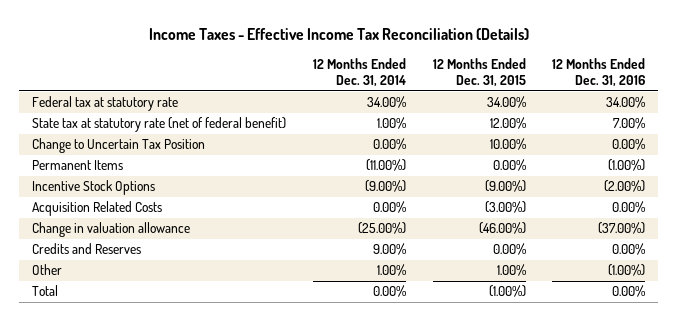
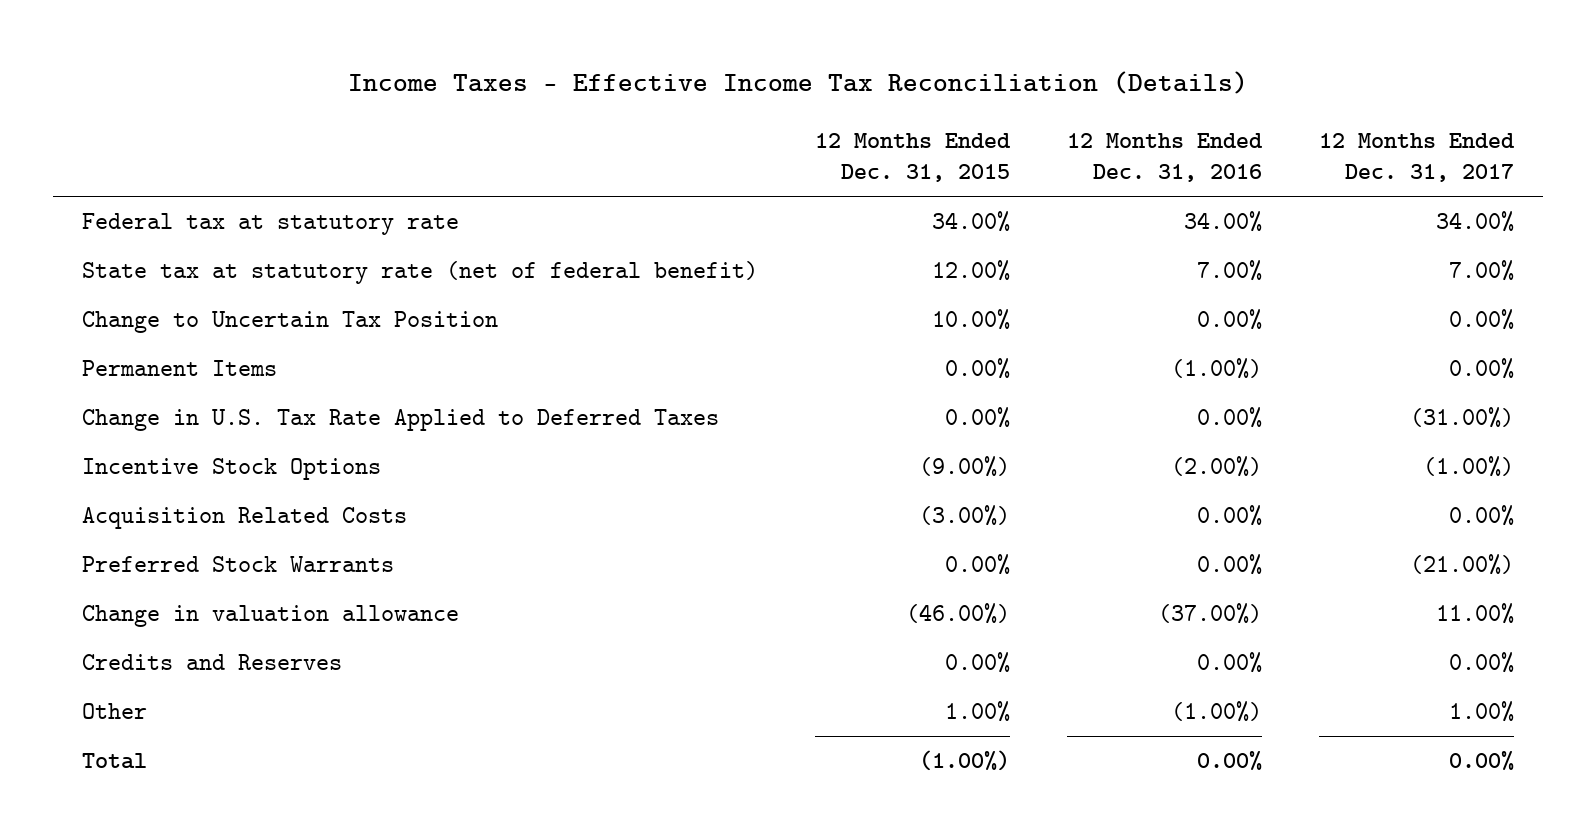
- | 12 Months Ended Dec. 31, 2014 | 12 Months Ended Dec. 31, 2015 | 12 Months Ended Dec. 31, 2016
+ | 12 Months Ended Dec. 31, 2015 | 12 Months Ended Dec. 31, 2016 | 12 Months Ended Dec. 31, 2017
+ Change in U.S. Tax Rate Applied to Deferred Taxes | 0.00% | 0.00% | (31.00%)
+ Preferred Stock Warrants | 0.00% | 0.00% | (21.00%)

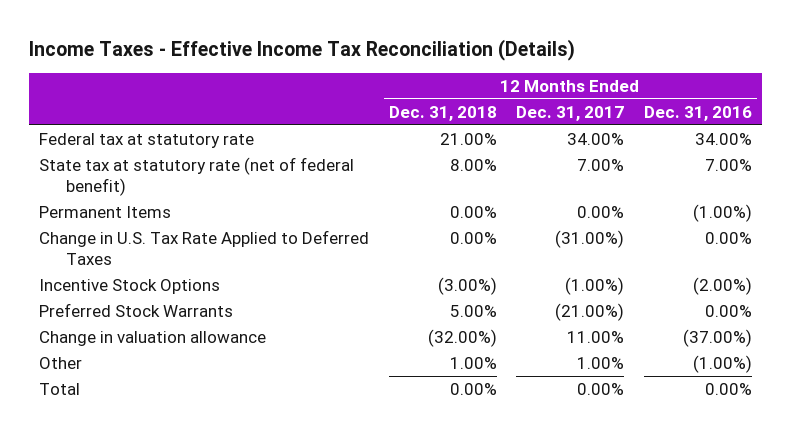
- | 12 Months Ended Dec. 31, 2015 | 12 Months Ended Dec. 31, 2016 | 12 Months Ended Dec. 31, 2017
+ | 12 Months Ended Dec. 31, 2018 | 12 Months Ended Dec. 31, 2017 | 12 Months Ended Dec. 31, 2016
- Change to Uncertain Tax Position | 10.00% | 0.00% | 0.00%
- Acquisition Related Costs | (3.00%) | 0.00% | 0.00%
- Credits and Reserves | 0.00% | 0.00% | 0.00%

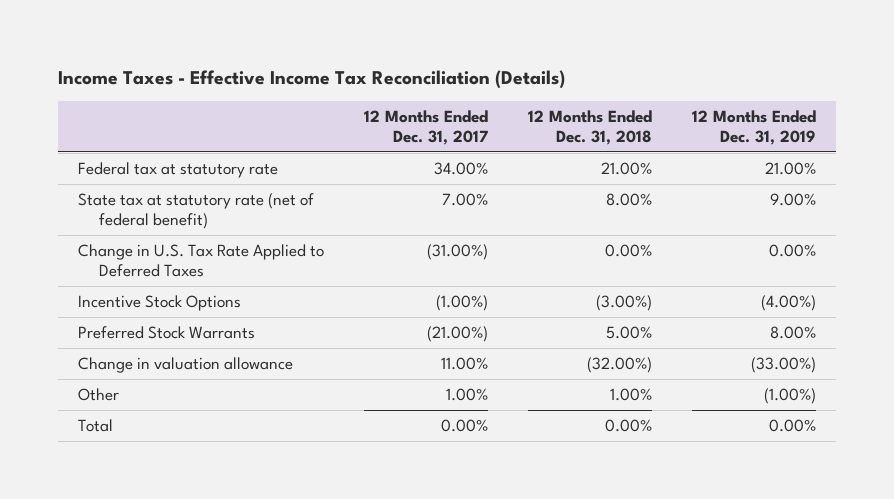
- | 12 Months Ended Dec. 31, 2018 | 12 Months Ended Dec. 31, 2017 | 12 Months Ended Dec. 31, 2016
+ | 12 Months Ended Dec. 31, 2017 | 12 Months Ended Dec. 31, 2018 | 12 Months Ended Dec. 31, 2019
- Permanent Items | 0.00% | 0.00% | (1.00%)

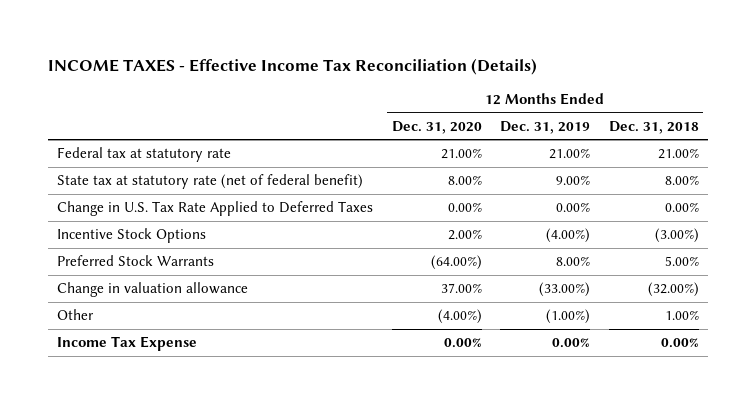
- Income Taxes - Effective Income Tax Reconciliation (Details)
+ INCOME TAXES - Effective Income Tax Reconciliation (Details)
- | 12 Months Ended Dec. 31, 2017 | 12 Months Ended Dec. 31, 2018 | 12 Months Ended Dec. 31, 2019
+ | 12 Months Ended Dec. 31, 2020 | 12 Months Ended Dec. 31, 2019 | 12 Months Ended Dec. 31, 2018
- Total | 0.00% | 0.00% | 0.00%
+ Income Tax Expense | 0.00% | 0.00% | 0.00%

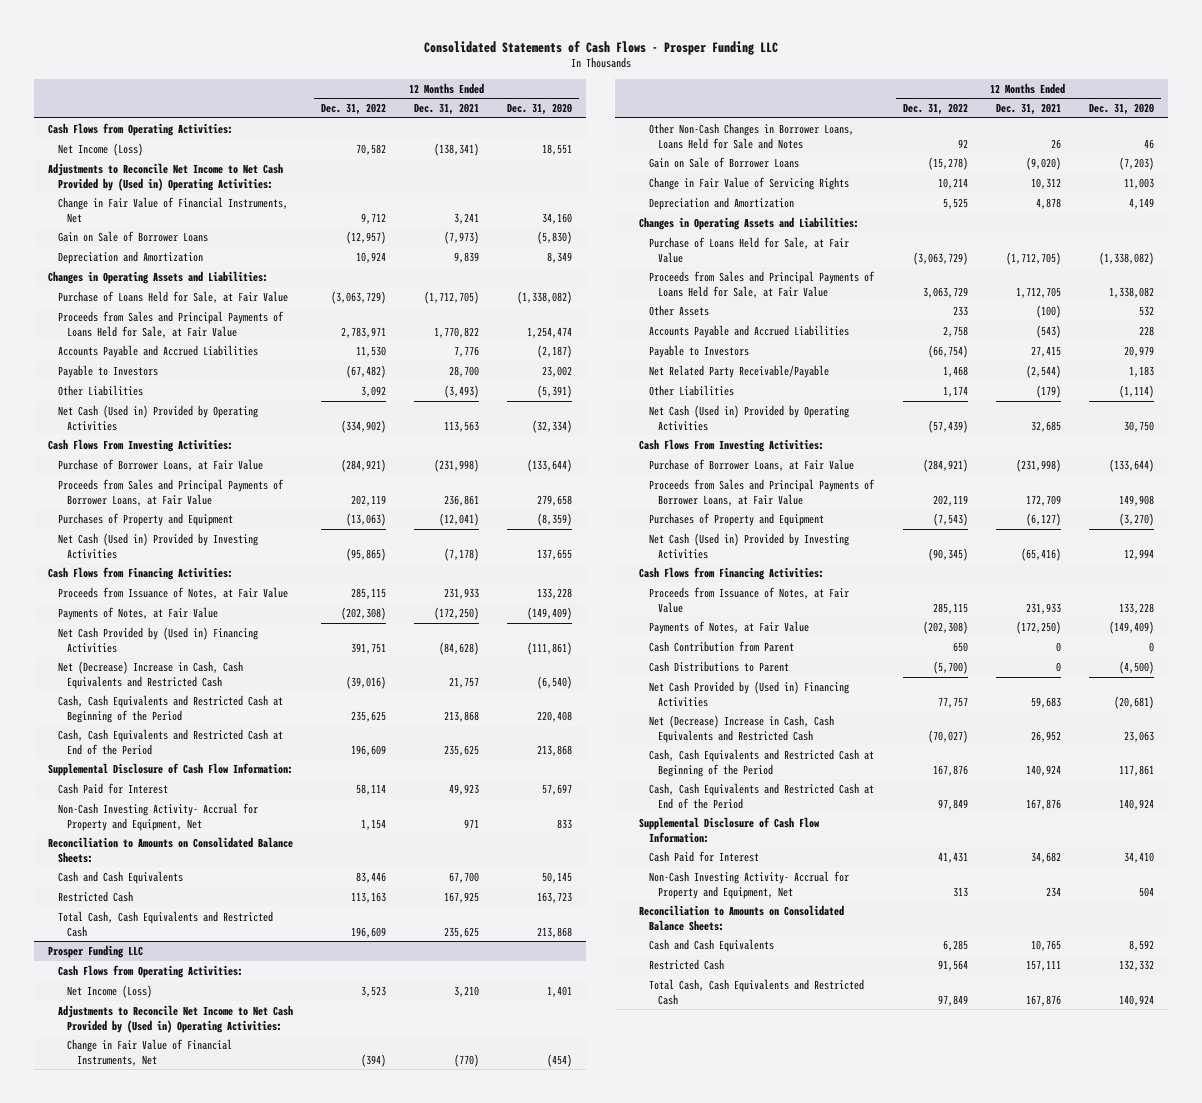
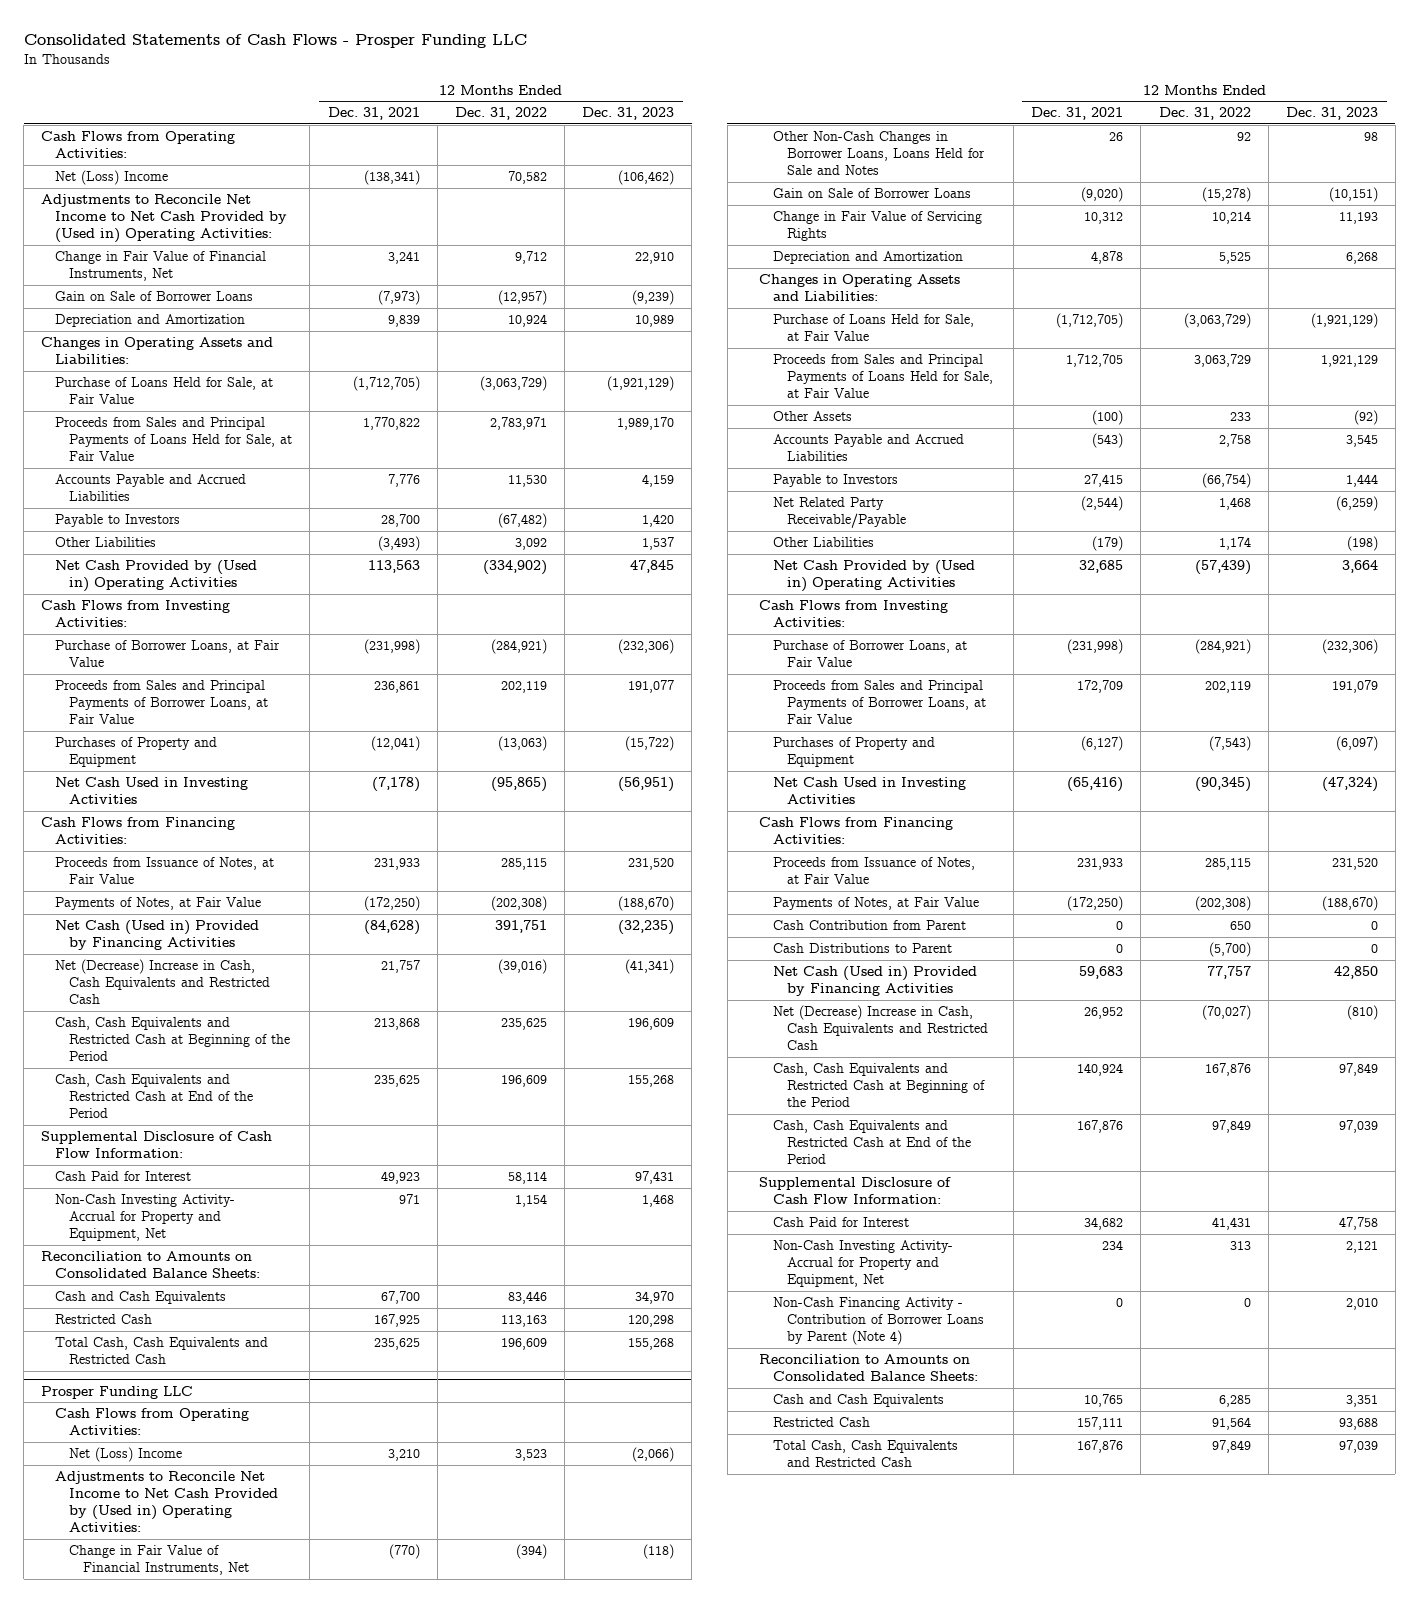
- | 12 Months Ended Dec. 31, 2022 | 12 Months Ended Dec. 31, 2021 | 12 Months Ended Dec. 31, 2020
+ | 12 Months Ended Dec. 31, 2021 | 12 Months Ended Dec. 31, 2022 | 12 Months Ended Dec. 31, 2023
- Net Income (Loss) | 70,582 | (138,341) | 18,551
+ Net (Loss) Income | (138,341) | 70,582 | (106,462)
- Net Cash (Used in) Provided by Operating Activities | (334,902) | 113,563 | (32,334)
- Cash Flows From Investing Activities:
+ Net Cash Provided by (Used in) Operating Activities | 113,563 | (334,902) | 47,845
+ Cash Flows from Investing Activities:
- Net Cash (Used in) Provided by Investing Activities | (95,865) | (7,178) | 137,655
+ Net Cash Used in Investing Activities | (7,178) | (95,865) | (56,951)
- Net Cash Provided by (Used in) Financing Activities | 391,751 | (84,628) | (111,861)
+ Net Cash (Used in) Provided by Financing Activities | (84,628) | 391,751 | (32,235)
@ Prosper Funding LLC
- Net Income (Loss) | 3,523 | 3,210 | 1,401
+ Net (Loss) Income | 3,210 | 3,523 | (2,066)
- Net Cash (Used in) Provided by Operating Activities | (57,439) | 32,685 | 30,750
- Cash Flows From Investing Activities:
+ Net Cash Provided by (Used in) Operating Activities | 32,685 | (57,439) | 3,664
+ Cash Flows from Investing Activities:
- Net Cash (Used in) Provided by Investing Activities | (90,345) | (65,416) | 12,994
+ Net Cash Used in Investing Activities | (65,416) | (90,345) | (47,324)
- Net Cash Provided by (Used in) Financing Activities | 77,757 | 59,683 | (20,681)
+ Net Cash (Used in) Provided by Financing Activities | 59,683 | 77,757 | 42,850
+ Non-Cash Financing Activity - Contribution of Borrower Loans by Parent (Note 4) | 0 | 0 | 2,010

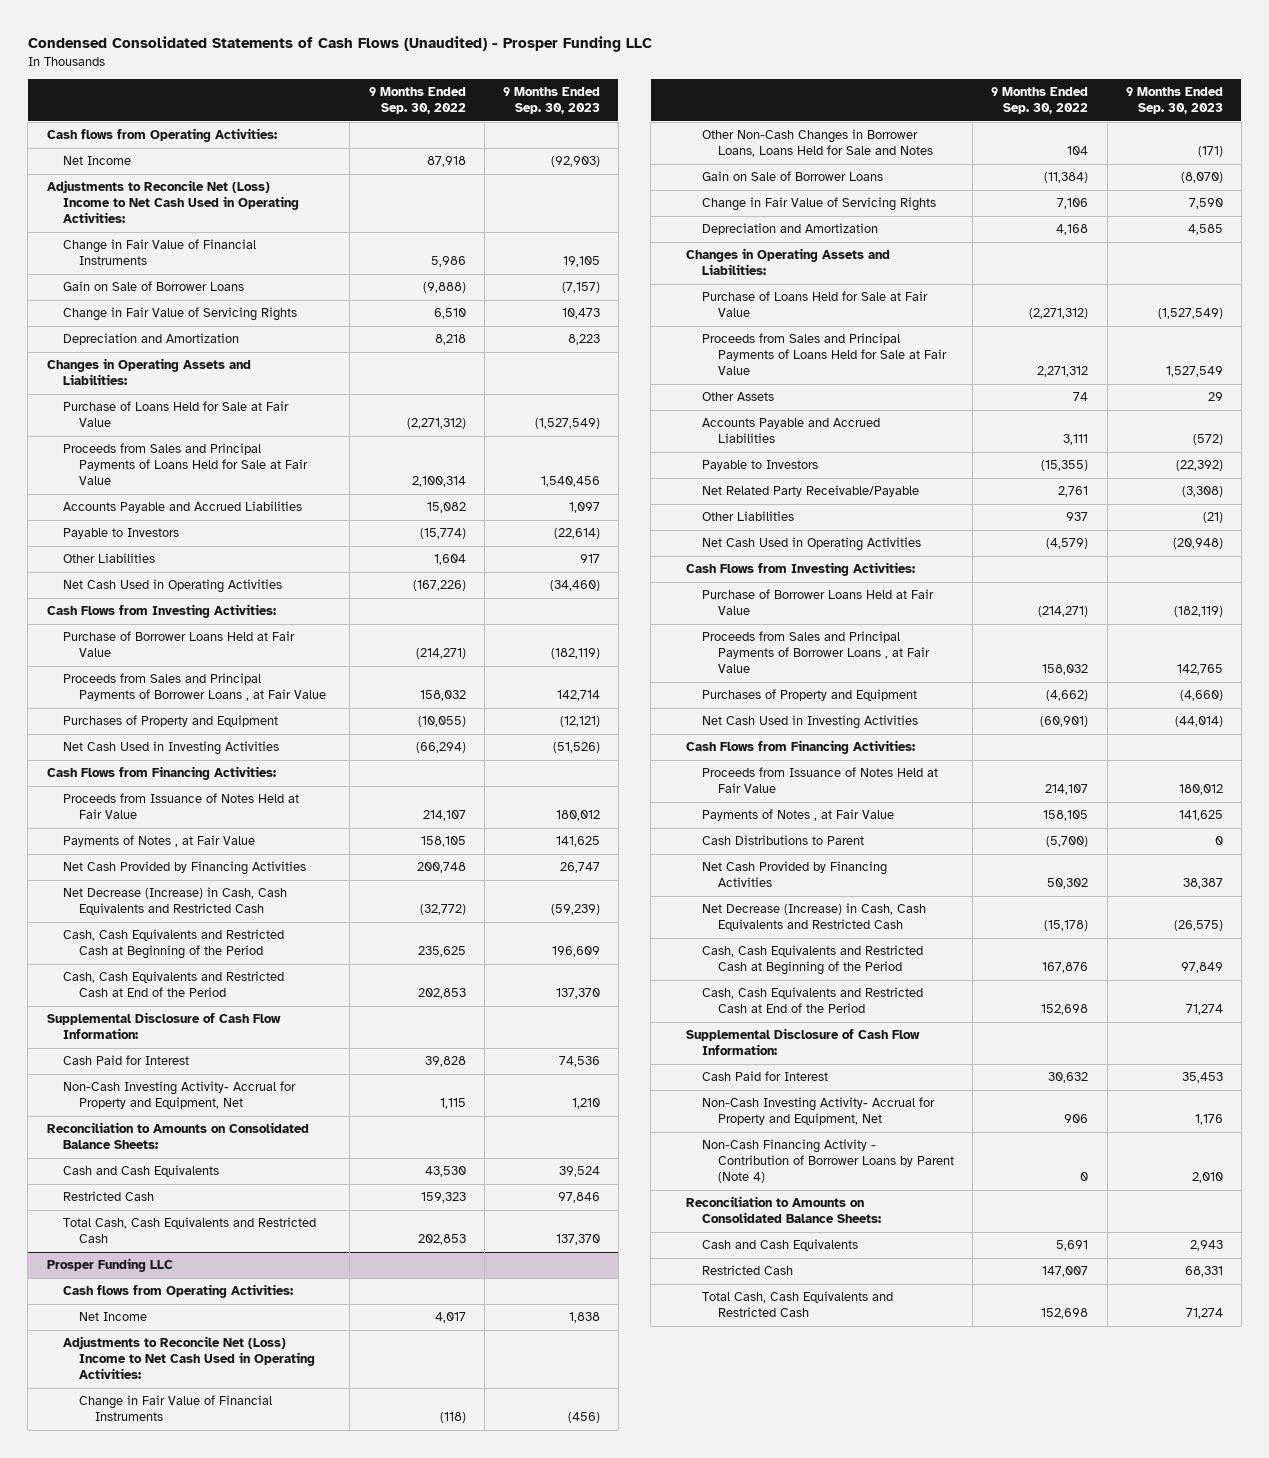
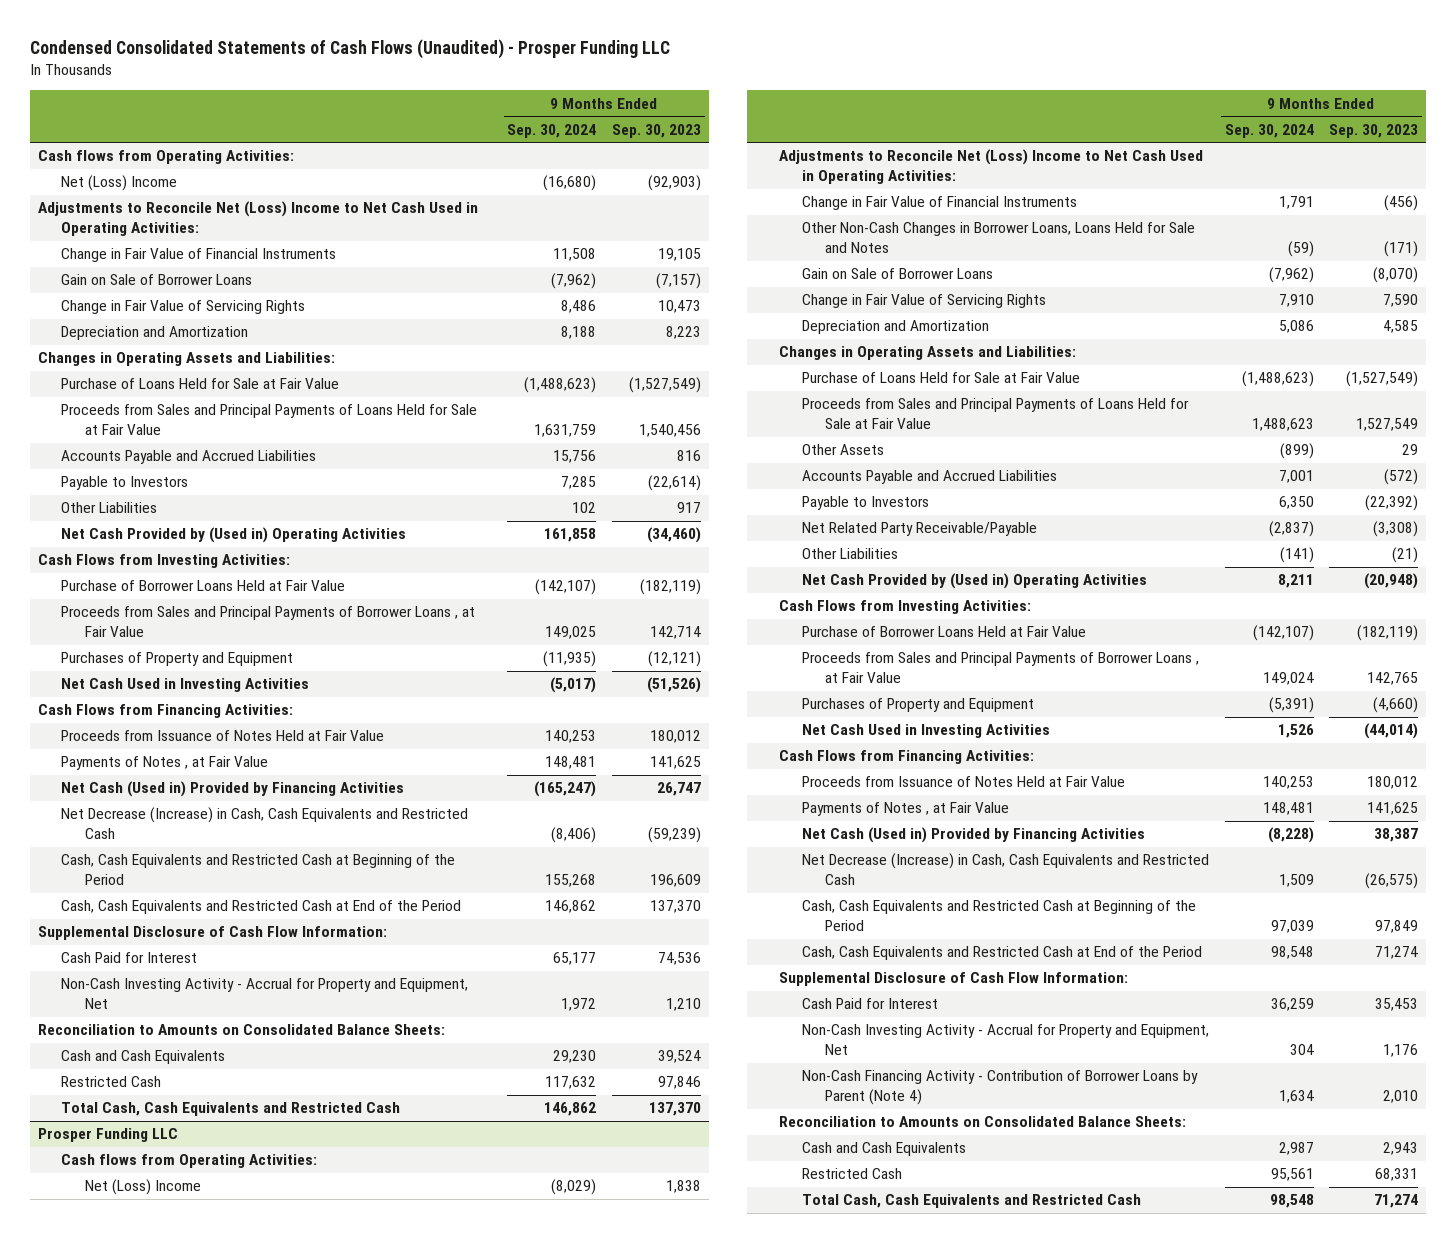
- | 9 Months Ended Sep. 30, 2022 | 9 Months Ended Sep. 30, 2023
+ | 9 Months Ended Sep. 30, 2024 | 9 Months Ended Sep. 30, 2023
- Net Income | 87,918 | (92,903)
+ Net (Loss) Income | (16,680) | (92,903)
- Accounts Payable and Accrued Liabilities | 15,082 | 1,097
+ Accounts Payable and Accrued Liabilities | 15,756 | 816
- Net Cash Used in Operating Activities | (167,226) | (34,460)
+ Net Cash Provided by (Used in) Operating Activities | 161,858 | (34,460)
- Net Cash Provided by Financing Activities | 200,748 | 26,747
+ Net Cash (Used in) Provided by Financing Activities | (165,247) | 26,747
- Non-Cash Investing Activity- Accrual for Property and Equipment, Net | 1,115 | 1,210
+ Non-Cash Investing Activity - Accrual for Property and Equipment, Net | 1,972 | 1,210
@ Prosper Funding LLC
- Net Income | 4,017 | 1,838
+ Net (Loss) Income | (8,029) | 1,838
- Net Cash Used in Operating Activities | (4,579) | (20,948)
+ Net Cash Provided by (Used in) Operating Activities | 8,211 | (20,948)
- Cash Distributions to Parent | (5,700) | 0
- Net Cash Provided by Financing Activities | 50,302 | 38,387
+ Net Cash (Used in) Provided by Financing Activities | (8,228) | 38,387
- Non-Cash Investing Activity- Accrual for Property and Equipment, Net | 906 | 1,176
+ Non-Cash Investing Activity - Accrual for Property and Equipment, Net | 304 | 1,176

